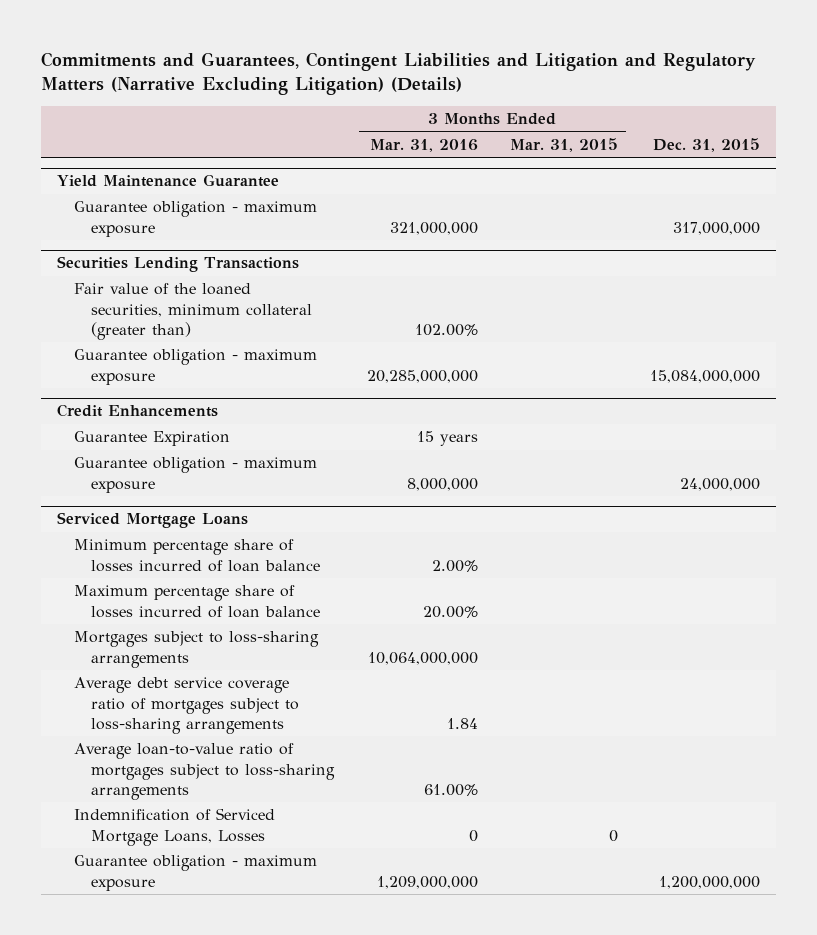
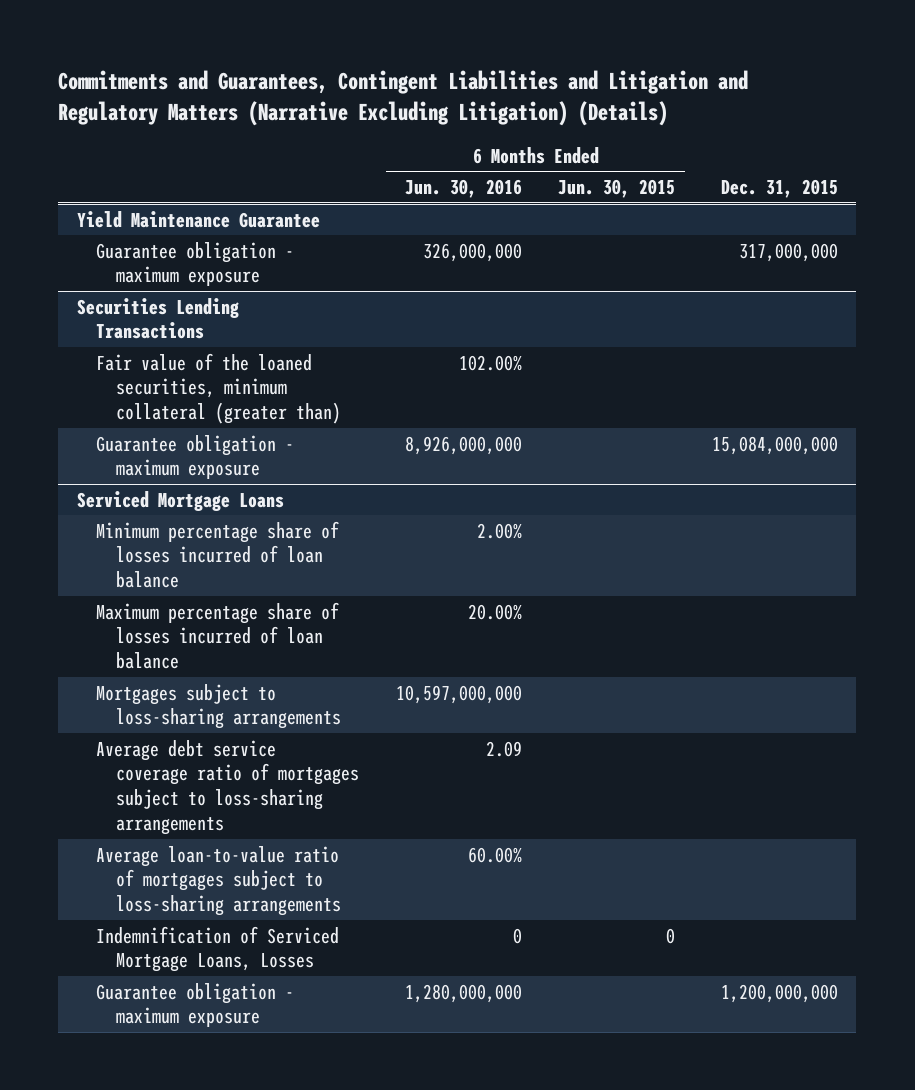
- | 3 Months Ended Mar. 31, 2016 | 3 Months Ended Mar. 31, 2015 | Dec. 31, 2015
+ | 6 Months Ended Jun. 30, 2016 | 6 Months Ended Jun. 30, 2015 | Dec. 31, 2015
- Credit Enhancements
- Guarantee Expiration | 15 years | |
- Guarantee obligation - maximum exposure | 8,000,000 | | 24,000,000

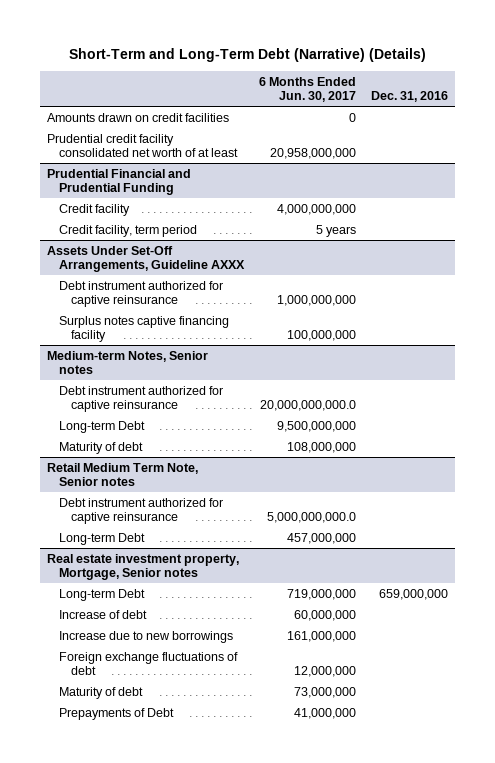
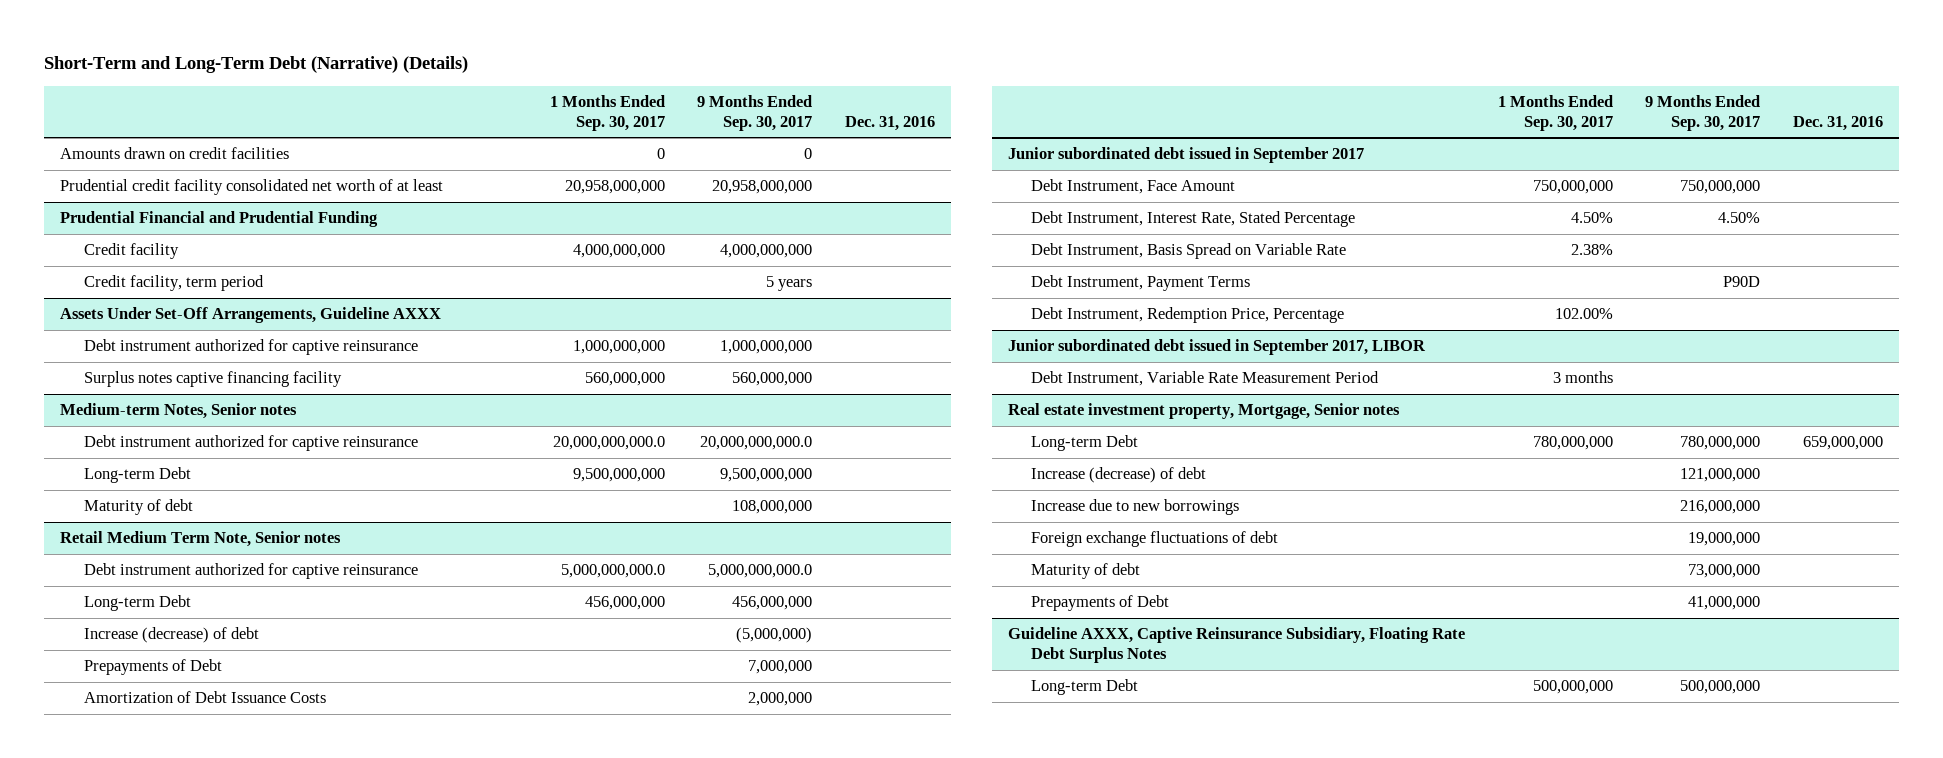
- | 6 Months Ended Jun. 30, 2017 | Dec. 31, 2016
+ | 1 Months Ended Sep. 30, 2017 | 9 Months Ended Sep. 30, 2017 | Dec. 31, 2016
@ Retail Medium Term Note, Senior notes
+ Increase (decrease) of debt | | (5,000,000) |
+ Prepayments of Debt | | 7,000,000 |
+ Amortization of Debt Issuance Costs | | 2,000,000 |
+ Junior subordinated debt issued in September 2017
+ Debt Instrument, Face Amount | 750,000,000 | 750,000,000 |
+ Debt Instrument, Interest Rate, Stated Percentage | 4.50% | 4.50% |
+ Debt Instrument, Basis Spread on Variable Rate | 2.38% | |
+ Debt Instrument, Payment Terms | | P90D |
+ Debt Instrument, Redemption Price, Percentage | 102.00% | |
+ Junior subordinated debt issued in September 2017, LIBOR
+ Debt Instrument, Variable Rate Measurement Period | 3 months | |
@ Real estate investment property, Mortgage, Senior notes
- Increase of debt | 60,000,000 |
+ Increase (decrease) of debt | | 121,000,000 |
+ Guideline AXXX, Captive Reinsurance Subsidiary, Floating Rate Debt Surplus Notes
+ Long-term Debt | 500,000,000 | 500,000,000 |

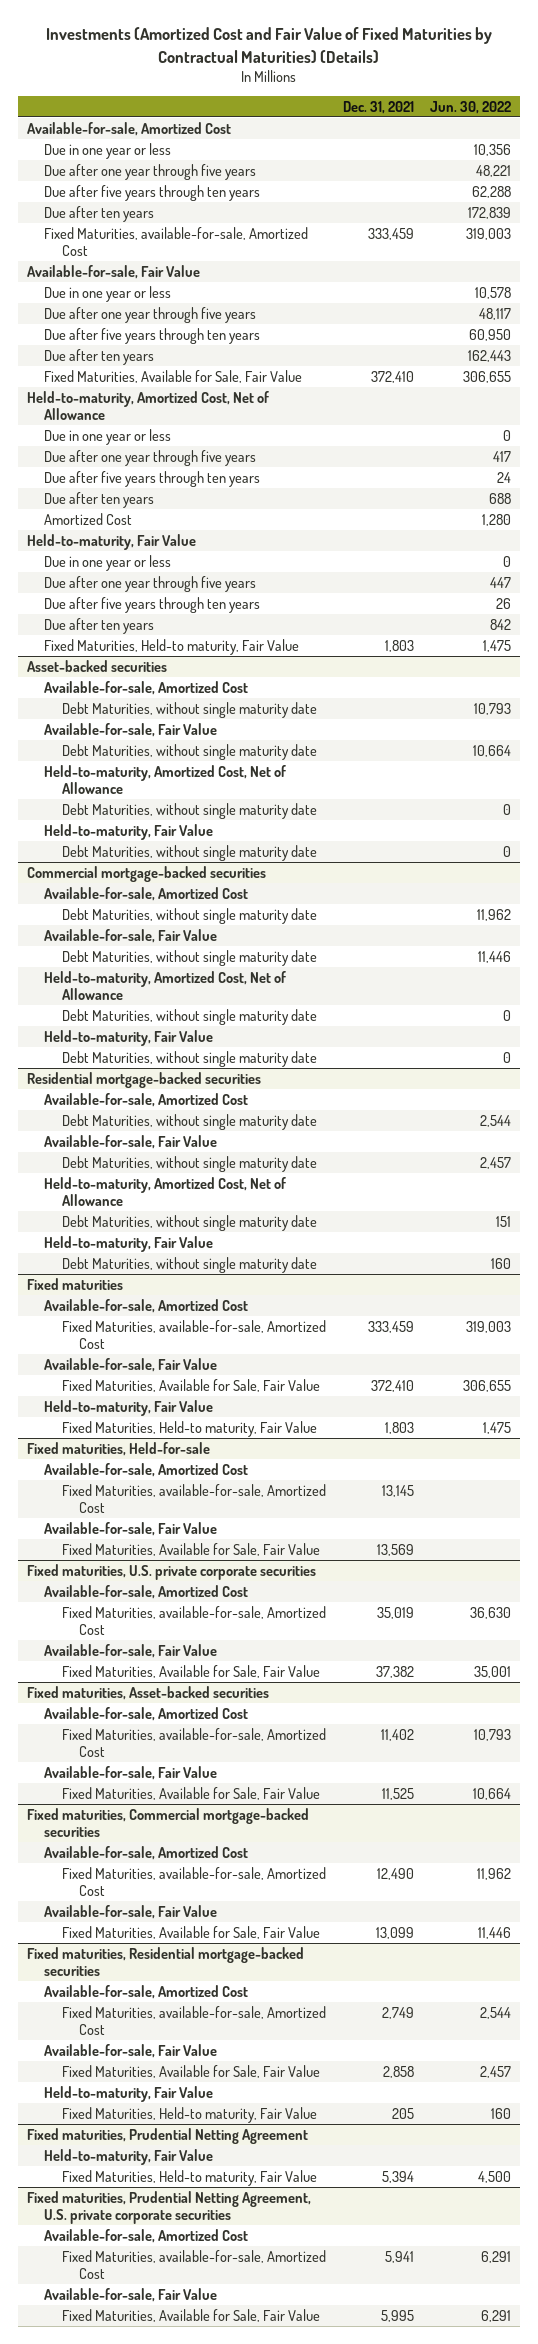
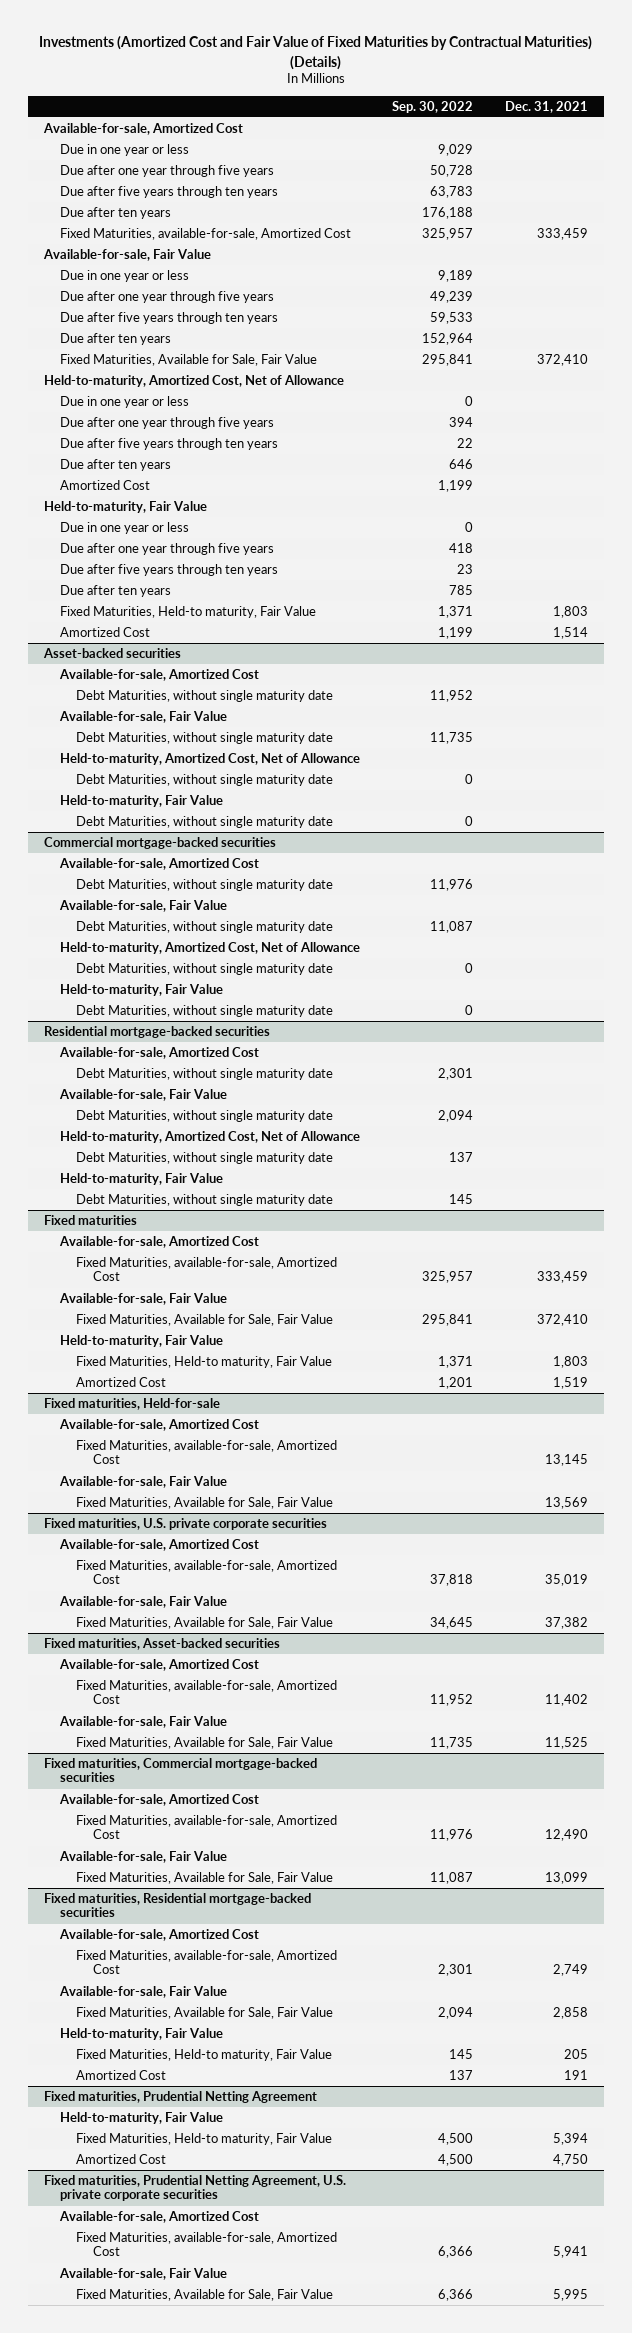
- | Dec. 31, 2021 | Jun. 30, 2022
+ | Sep. 30, 2022 | Dec. 31, 2021
+ Amortized Cost | 1,199 | 1,514
@ Fixed maturities
+ Amortized Cost | 1,201 | 1,519
@ Fixed maturities, Residential mortgage-backed securities
+ Amortized Cost | 137 | 191
@ Fixed maturities, Prudential Netting Agreement
+ Amortized Cost | 4,500 | 4,750

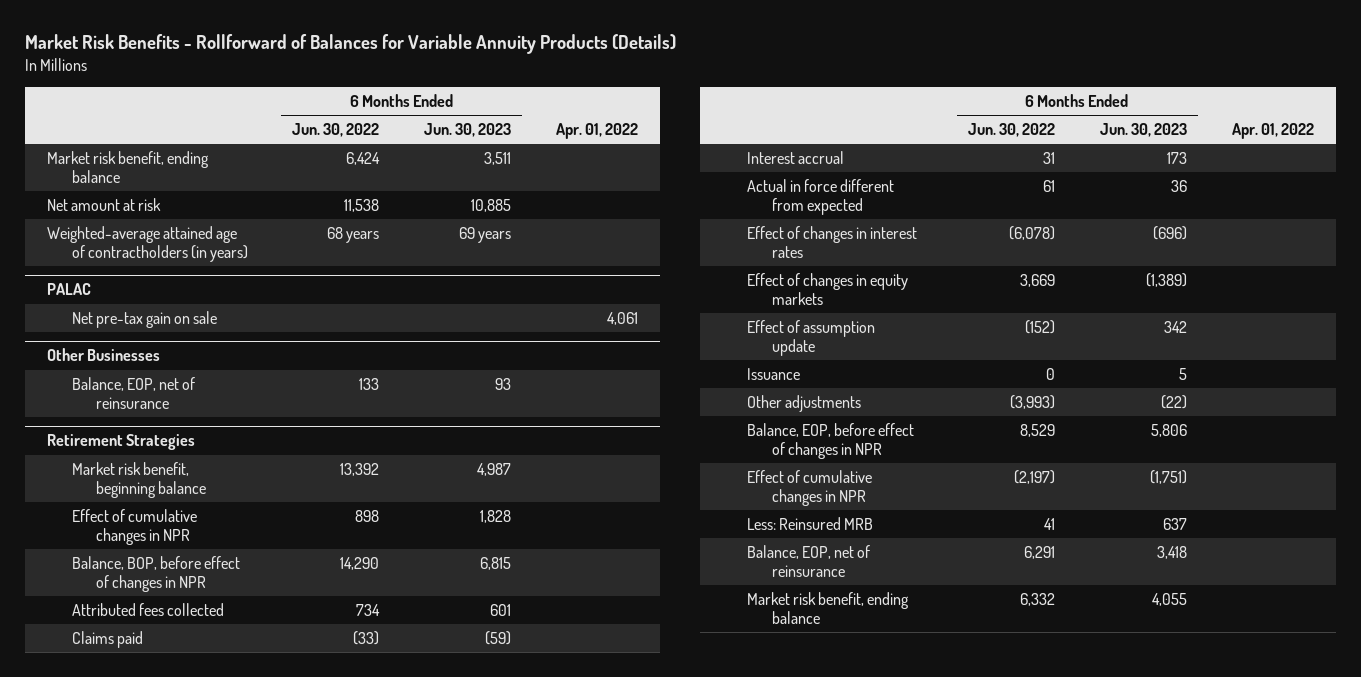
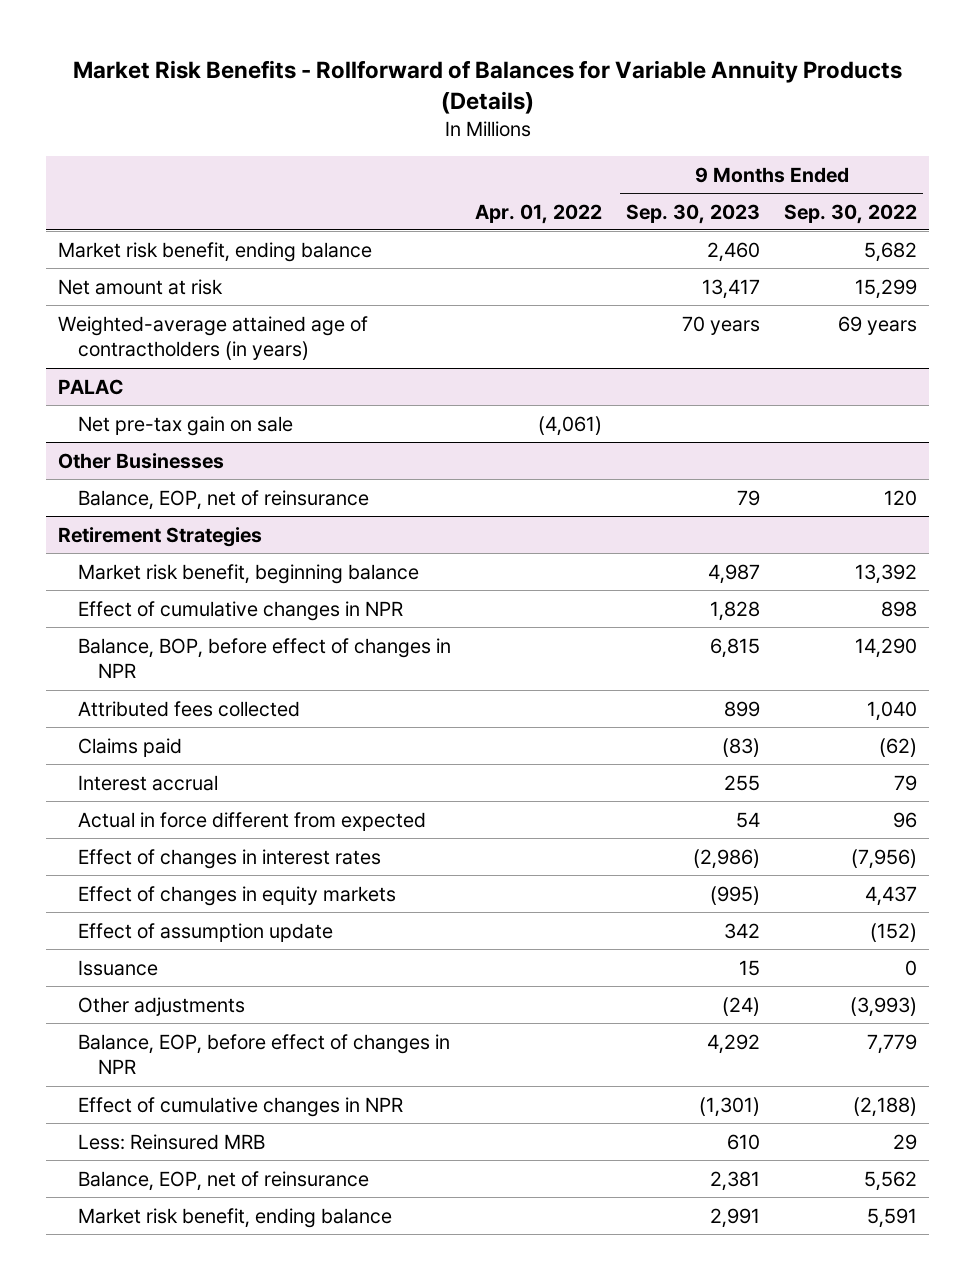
- | 6 Months Ended Jun. 30, 2022 | 6 Months Ended Jun. 30, 2023 | Apr. 01, 2022
+ | Apr. 01, 2022 | 9 Months Ended Sep. 30, 2023 | 9 Months Ended Sep. 30, 2022
@ PALAC
- Net pre-tax gain on sale | | | 4,061
+ Net pre-tax gain on sale | (4,061) | |

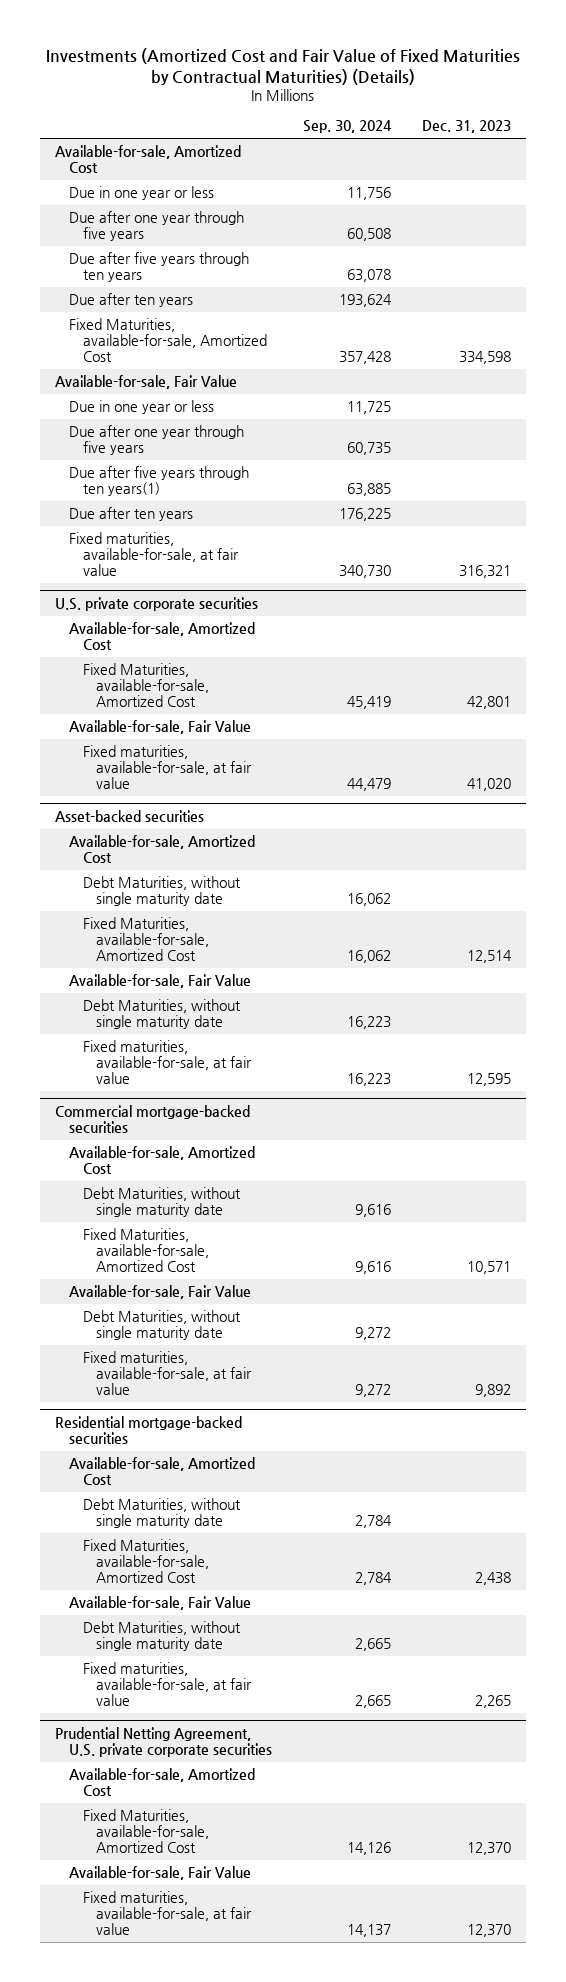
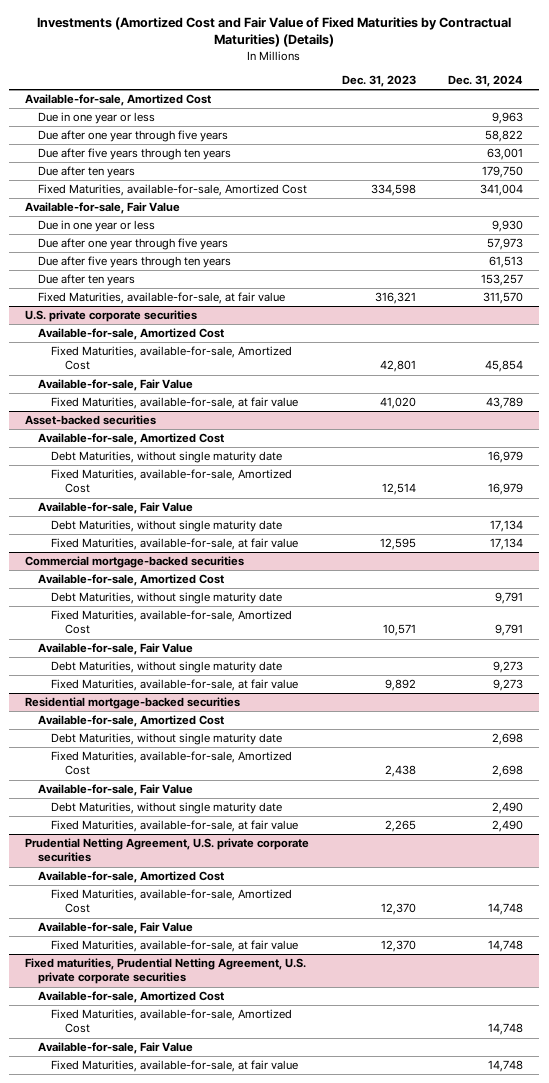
- | Sep. 30, 2024 | Dec. 31, 2023
+ | Dec. 31, 2023 | Dec. 31, 2024
- Due after five years through ten years(1) | 63,885 |
+ Due after five years through ten years | | 61,513
- Fixed maturities, available-for-sale, at fair value | 340,730 | 316,321
+ Fixed Maturities, available-for-sale, at fair value | 316,321 | 311,570
@ U.S. private corporate securities
- Fixed maturities, available-for-sale, at fair value | 44,479 | 41,020
+ Fixed Maturities, available-for-sale, at fair value | 41,020 | 43,789
@ Asset-backed securities
- Fixed maturities, available-for-sale, at fair value | 16,223 | 12,595
+ Fixed Maturities, available-for-sale, at fair value | 12,595 | 17,134
@ Commercial mortgage-backed securities
- Fixed maturities, available-for-sale, at fair value | 9,272 | 9,892
+ Fixed Maturities, available-for-sale, at fair value | 9,892 | 9,273
@ Residential mortgage-backed securities
- Fixed maturities, available-for-sale, at fair value | 2,665 | 2,265
+ Fixed Maturities, available-for-sale, at fair value | 2,265 | 2,490
@ Prudential Netting Agreement, U.S. private corporate securities
- Fixed maturities, available-for-sale, at fair value | 14,137 | 12,370
+ Fixed Maturities, available-for-sale, at fair value | 12,370 | 14,748
+ Fixed maturities, Prudential Netting Agreement, U.S. private corporate securities
+ Available-for-sale, Amortized Cost
+ Fixed Maturities, available-for-sale, Amortized Cost | | 14,748
+ Available-for-sale, Fair Value
+ Fixed Maturities, available-for-sale, at fair value | | 14,748

